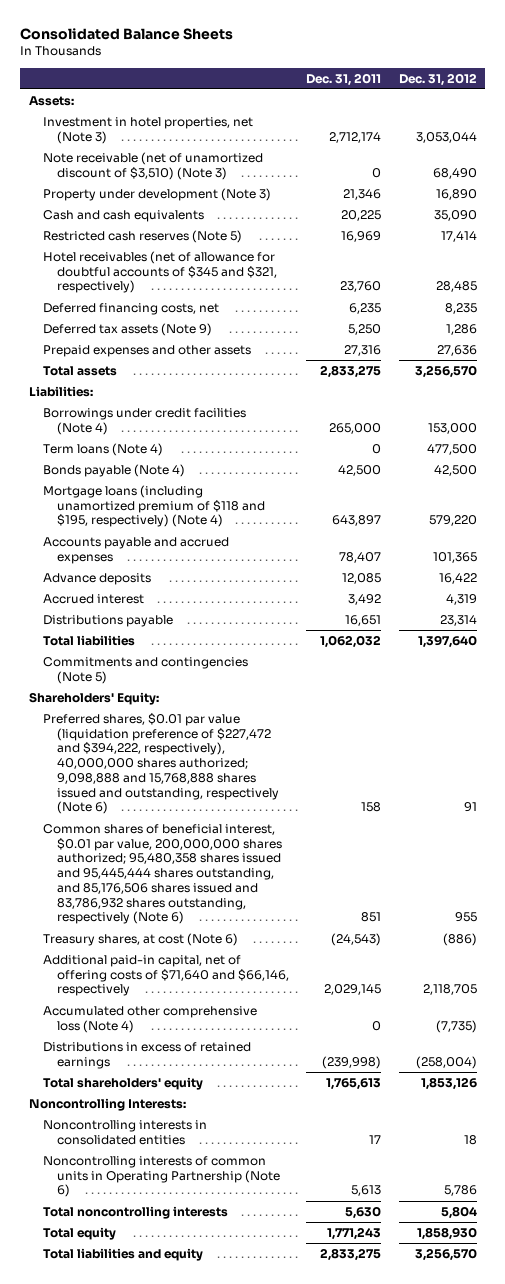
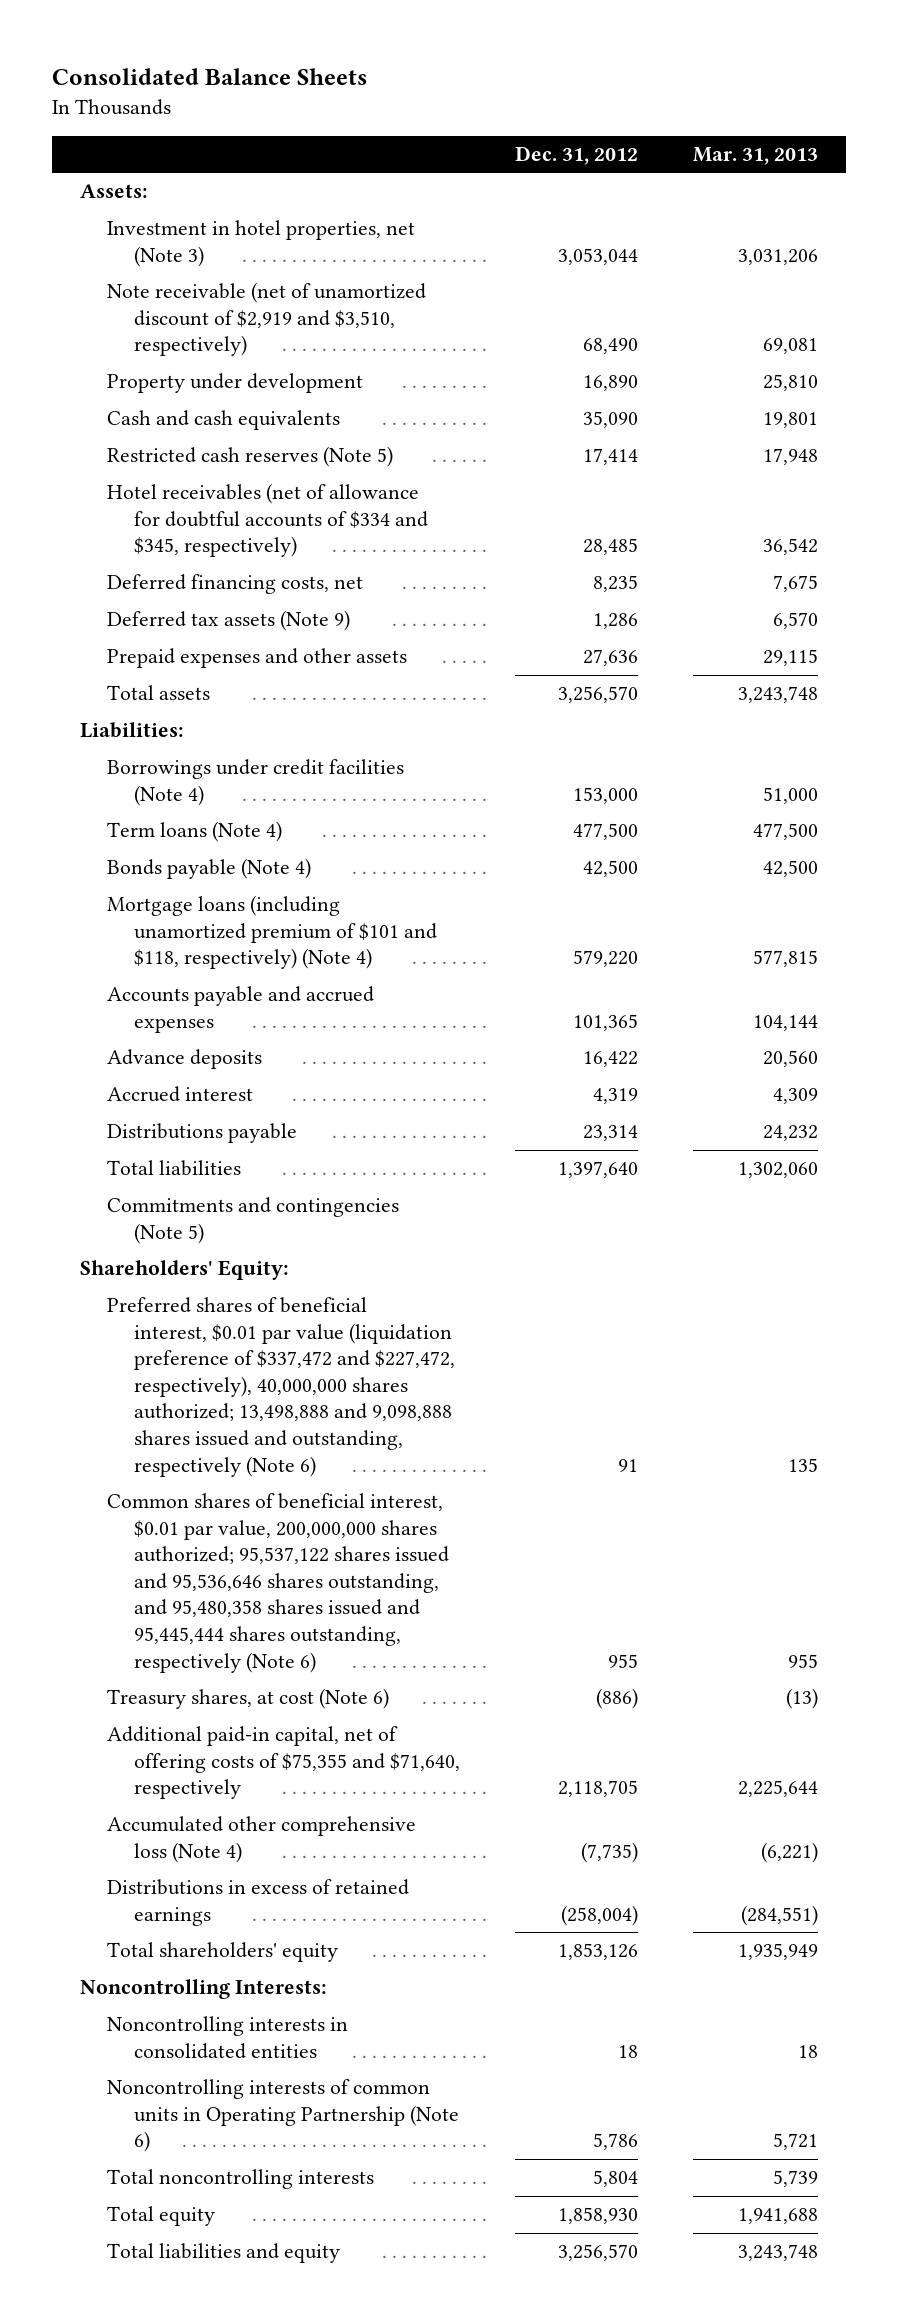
- | Dec. 31, 2011 | Dec. 31, 2012
+ | Dec. 31, 2012 | Mar. 31, 2013
- Note receivable (net of unamortized discount of $3,510) (Note 3) | 0 | 68,490
- Property under development (Note 3) | 21,346 | 16,890
+ Note receivable (net of unamortized discount of $2,919 and $3,510, respectively) | 68,490 | 69,081
+ Property under development | 16,890 | 25,810
- Hotel receivables (net of allowance for doubtful accounts of $345 and $321, respectively) | 23,760 | 28,485
+ Hotel receivables (net of allowance for doubtful accounts of $334 and $345, respectively) | 28,485 | 36,542
- Mortgage loans (including unamortized premium of $118 and $195, respectively) (Note 4) | 643,897 | 579,220
+ Mortgage loans (including unamortized premium of $101 and $118, respectively) (Note 4) | 579,220 | 577,815
- Preferred shares, $0.01 par value (liquidation preference of $227,472 and $394,222, respectively), 40,000,000 shares authorized; 9,098,888 and 15,768,888 shares issued and outstanding, respectively (Note 6) | 158 | 91
- Common shares of beneficial interest, $0.01 par value, 200,000,000 shares authorized; 95,480,358 shares issued and 95,445,444 shares outstanding, and 85,176,506 shares issued and 83,786,932 shares outstanding, respectively (Note 6) | 851 | 955
+ Preferred shares of beneficial interest, $0.01 par value (liquidation preference of $337,472 and $227,472, respectively), 40,000,000 shares authorized; 13,498,888 and 9,098,888 shares issued and outstanding, respectively (Note 6) | 91 | 135
+ Common shares of beneficial interest, $0.01 par value, 200,000,000 shares authorized; 95,537,122 shares issued and 95,536,646 shares outstanding, and 95,480,358 shares issued and 95,445,444 shares outstanding, respectively (Note 6) | 955 | 955
- Additional paid-in capital, net of offering costs of $71,640 and $66,146, respectively | 2,029,145 | 2,118,705
+ Additional paid-in capital, net of offering costs of $75,355 and $71,640, respectively | 2,118,705 | 2,225,644

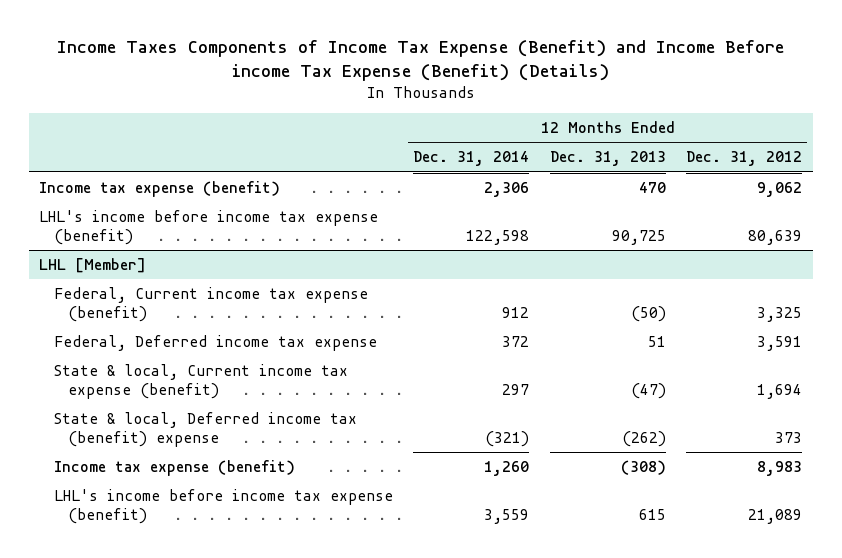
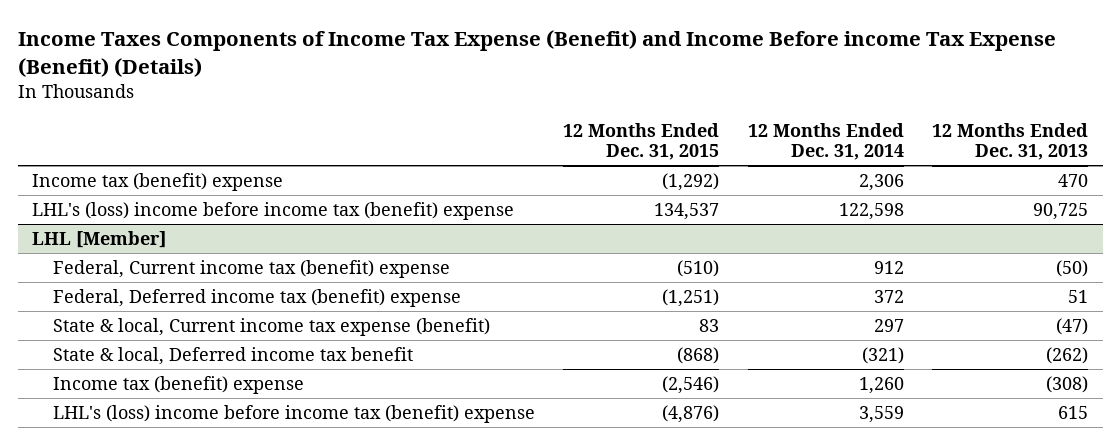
- | 12 Months Ended Dec. 31, 2014 | 12 Months Ended Dec. 31, 2013 | 12 Months Ended Dec. 31, 2012
+ | 12 Months Ended Dec. 31, 2015 | 12 Months Ended Dec. 31, 2014 | 12 Months Ended Dec. 31, 2013
- Income tax expense (benefit) | 2,306 | 470 | 9,062
- LHL's income before income tax expense (benefit) | 122,598 | 90,725 | 80,639
+ Income tax (benefit) expense | (1,292) | 2,306 | 470
+ LHL's (loss) income before income tax (benefit) expense | 134,537 | 122,598 | 90,725
@ LHL [Member]
- Federal, Current income tax expense (benefit) | 912 | (50) | 3,325
- Federal, Deferred income tax expense | 372 | 51 | 3,591
+ Federal, Current income tax (benefit) expense | (510) | 912 | (50)
+ Federal, Deferred income tax (benefit) expense | (1,251) | 372 | 51
- State & local, Deferred income tax (benefit) expense | (321) | (262) | 373
- Income tax expense (benefit) | 1,260 | (308) | 8,983
- LHL's income before income tax expense (benefit) | 3,559 | 615 | 21,089
+ State & local, Deferred income tax benefit | (868) | (321) | (262)
+ Income tax (benefit) expense | (2,546) | 1,260 | (308)
+ LHL's (loss) income before income tax (benefit) expense | (4,876) | 3,559 | 615

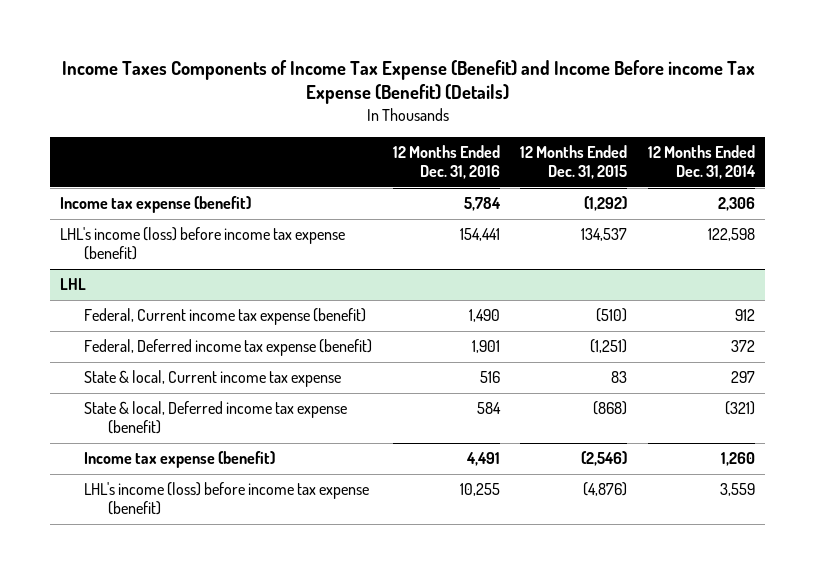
- | 12 Months Ended Dec. 31, 2015 | 12 Months Ended Dec. 31, 2014 | 12 Months Ended Dec. 31, 2013
+ | 12 Months Ended Dec. 31, 2016 | 12 Months Ended Dec. 31, 2015 | 12 Months Ended Dec. 31, 2014
- Income tax (benefit) expense | (1,292) | 2,306 | 470
- LHL's (loss) income before income tax (benefit) expense | 134,537 | 122,598 | 90,725
- LHL [Member]
- Federal, Current income tax (benefit) expense | (510) | 912 | (50)
- Federal, Deferred income tax (benefit) expense | (1,251) | 372 | 51
- State & local, Current income tax expense (benefit) | 83 | 297 | (47)
- State & local, Deferred income tax benefit | (868) | (321) | (262)
- Income tax (benefit) expense | (2,546) | 1,260 | (308)
- LHL's (loss) income before income tax (benefit) expense | (4,876) | 3,559 | 615
+ Income tax expense (benefit) | 5,784 | (1,292) | 2,306
+ LHL's income (loss) before income tax expense (benefit) | 154,441 | 134,537 | 122,598
+ LHL
+ Federal, Current income tax expense (benefit) | 1,490 | (510) | 912
+ Federal, Deferred income tax expense (benefit) | 1,901 | (1,251) | 372
+ State & local, Current income tax expense | 516 | 83 | 297
+ State & local, Deferred income tax expense (benefit) | 584 | (868) | (321)
+ Income tax expense (benefit) | 4,491 | (2,546) | 1,260
+ LHL's income (loss) before income tax expense (benefit) | 10,255 | (4,876) | 3,559

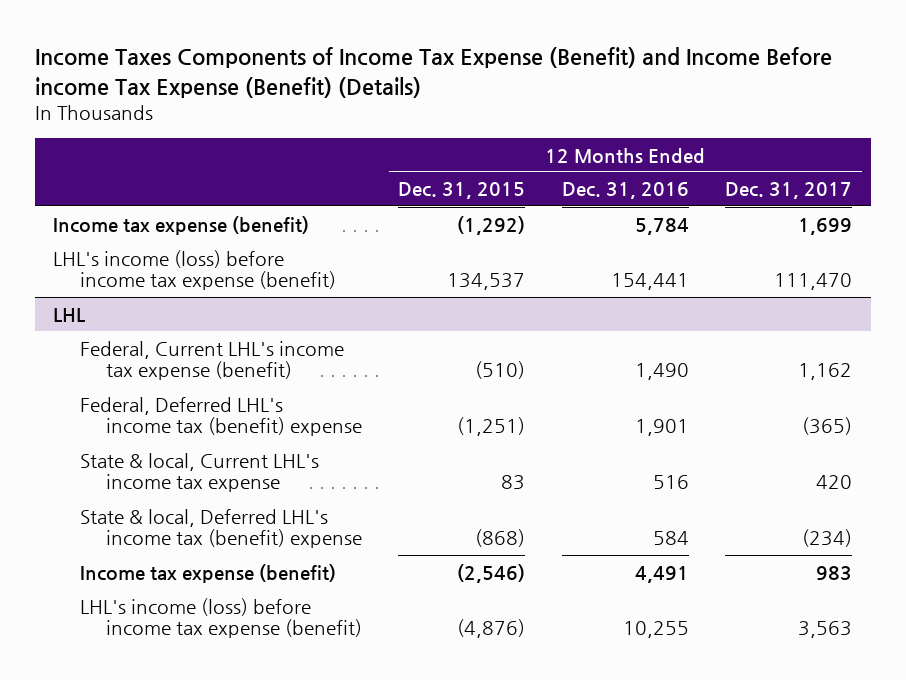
- | 12 Months Ended Dec. 31, 2016 | 12 Months Ended Dec. 31, 2015 | 12 Months Ended Dec. 31, 2014
+ | 12 Months Ended Dec. 31, 2015 | 12 Months Ended Dec. 31, 2016 | 12 Months Ended Dec. 31, 2017
@ LHL
- Federal, Current income tax expense (benefit) | 1,490 | (510) | 912
- Federal, Deferred income tax expense (benefit) | 1,901 | (1,251) | 372
- State & local, Current income tax expense | 516 | 83 | 297
- State & local, Deferred income tax expense (benefit) | 584 | (868) | (321)
+ Federal, Current LHL's income tax expense (benefit) | (510) | 1,490 | 1,162
+ Federal, Deferred LHL's income tax (benefit) expense | (1,251) | 1,901 | (365)
+ State & local, Current LHL's income tax expense | 83 | 516 | 420
+ State & local, Deferred LHL's income tax (benefit) expense | (868) | 584 | (234)

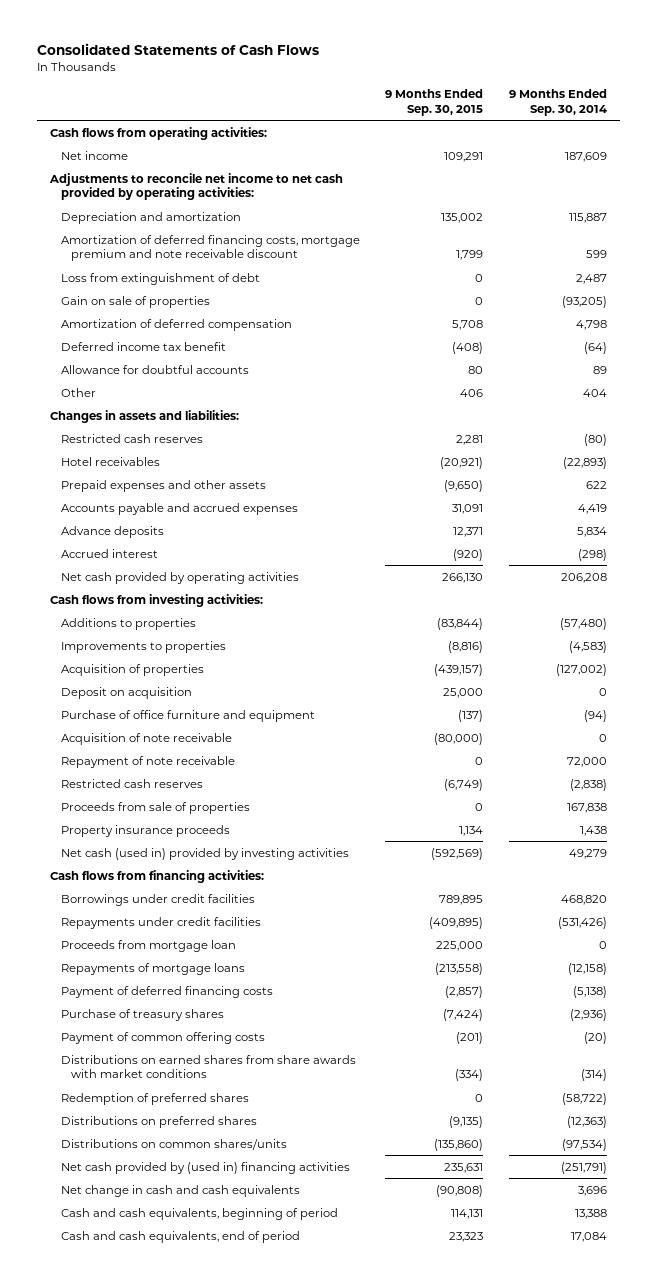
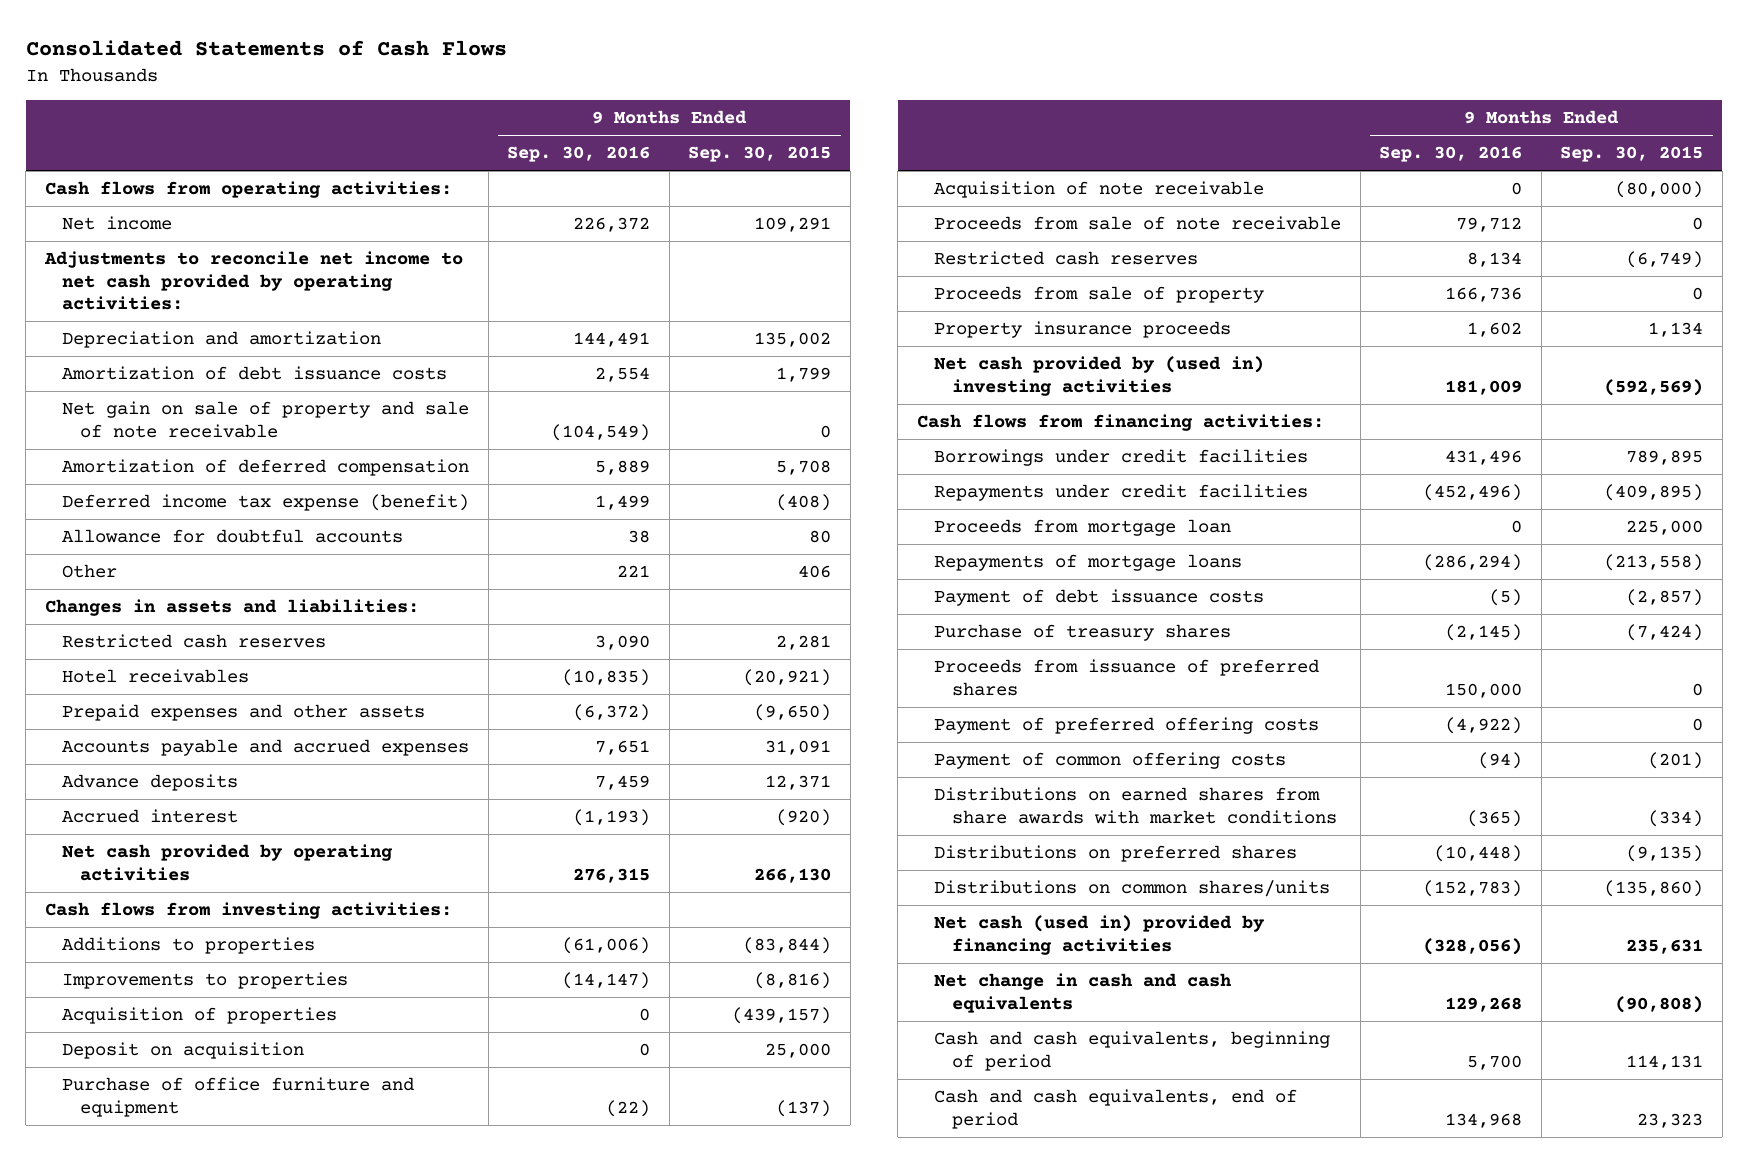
- | 9 Months Ended Sep. 30, 2015 | 9 Months Ended Sep. 30, 2014
+ | 9 Months Ended Sep. 30, 2016 | 9 Months Ended Sep. 30, 2015
- Amortization of deferred financing costs, mortgage premium and note receivable discount | 1,799 | 599
- Loss from extinguishment of debt | 0 | 2,487
- Gain on sale of properties | 0 | (93,205)
+ Amortization of debt issuance costs | 2,554 | 1,799
+ Net gain on sale of property and sale of note receivable | (104,549) | 0
- Deferred income tax benefit | (408) | (64)
+ Deferred income tax expense (benefit) | 1,499 | (408)
- Repayment of note receivable | 0 | 72,000
+ Proceeds from sale of note receivable | 79,712 | 0
- Proceeds from sale of properties | 0 | 167,838
+ Proceeds from sale of property | 166,736 | 0
- Net cash (used in) provided by investing activities | (592,569) | 49,279
+ Net cash provided by (used in) investing activities | 181,009 | (592,569)
- Payment of deferred financing costs | (2,857) | (5,138)
+ Payment of debt issuance costs | (5) | (2,857)
+ Proceeds from issuance of preferred shares | 150,000 | 0
+ Payment of preferred offering costs | (4,922) | 0
- Redemption of preferred shares | 0 | (58,722)
- Net cash provided by (used in) financing activities | 235,631 | (251,791)
+ Net cash (used in) provided by financing activities | (328,056) | 235,631

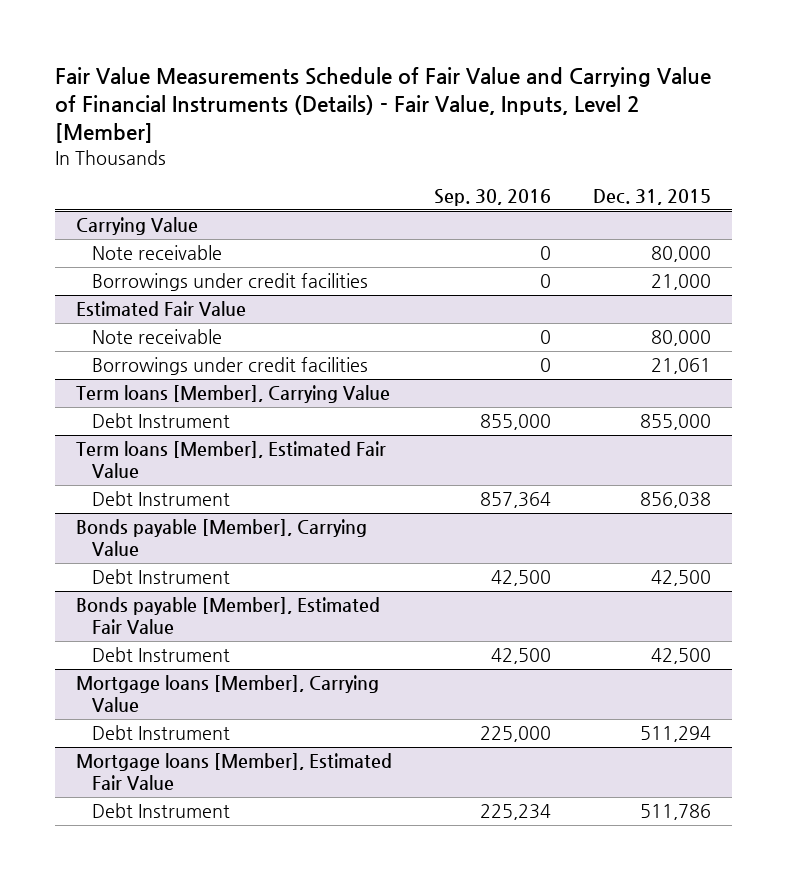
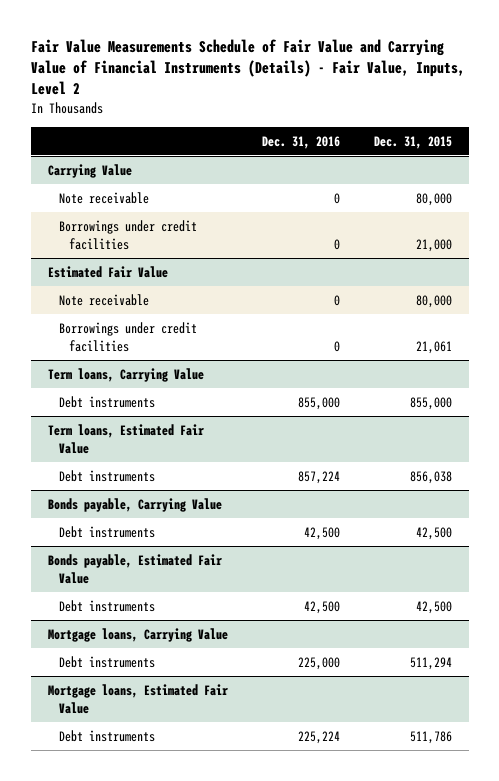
- Fair Value Measurements Schedule of Fair Value and Carrying Value of Financial Instruments (Details) - Fair Value, Inputs, Level 2 [Member]
+ Fair Value Measurements Schedule of Fair Value and Carrying Value of Financial Instruments (Details) - Fair Value, Inputs, Level 2
- | Sep. 30, 2016 | Dec. 31, 2015
+ | Dec. 31, 2016 | Dec. 31, 2015
- Term loans [Member], Carrying Value
- Debt Instrument | 855,000 | 855,000
- Term loans [Member], Estimated Fair Value
- Debt Instrument | 857,364 | 856,038
- Bonds payable [Member], Carrying Value
- Debt Instrument | 42,500 | 42,500
- Bonds payable [Member], Estimated Fair Value
- Debt Instrument | 42,500 | 42,500
- Mortgage loans [Member], Carrying Value
- Debt Instrument | 225,000 | 511,294
- Mortgage loans [Member], Estimated Fair Value
- Debt Instrument | 225,234 | 511,786
+ Term loans, Carrying Value
+ Debt instruments | 855,000 | 855,000
+ Term loans, Estimated Fair Value
+ Debt instruments | 857,224 | 856,038
+ Bonds payable, Carrying Value
+ Debt instruments | 42,500 | 42,500
+ Bonds payable, Estimated Fair Value
+ Debt instruments | 42,500 | 42,500
+ Mortgage loans, Carrying Value
+ Debt instruments | 225,000 | 511,294
+ Mortgage loans, Estimated Fair Value
+ Debt instruments | 225,224 | 511,786

